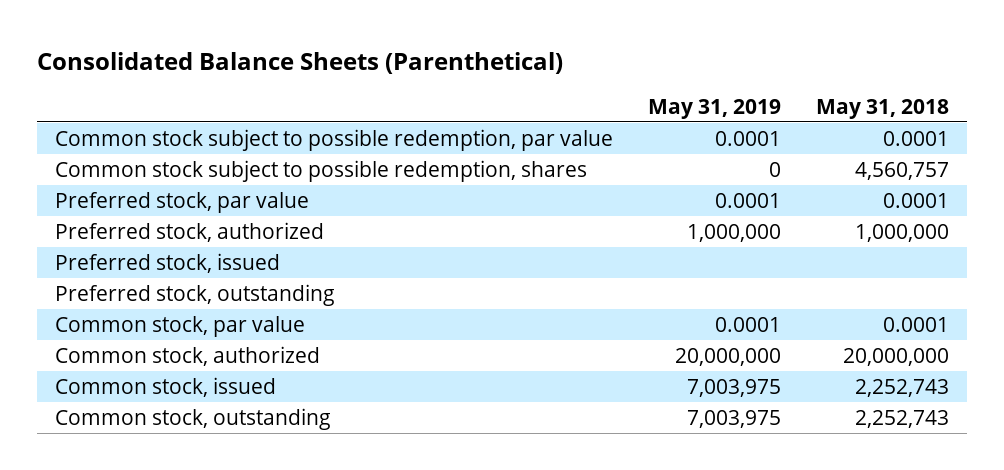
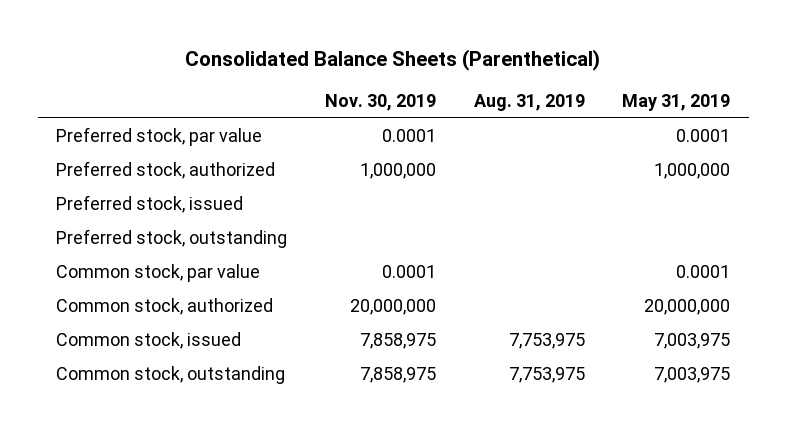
- | May 31, 2019 | May 31, 2018
+ | Nov. 30, 2019 | Aug. 31, 2019 | May 31, 2019
- Common stock subject to possible redemption, par value | 0.0001 | 0.0001
- Common stock subject to possible redemption, shares | 0 | 4,560,757

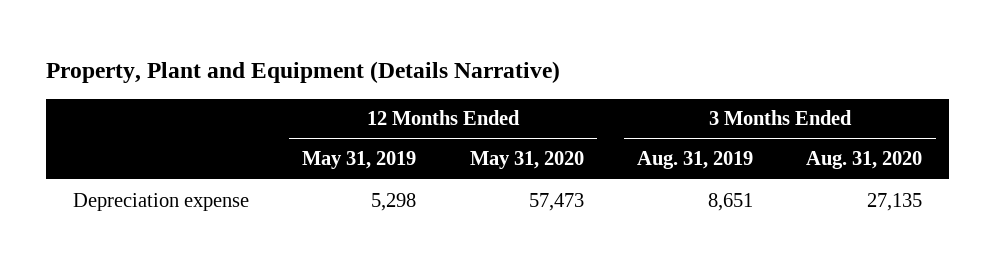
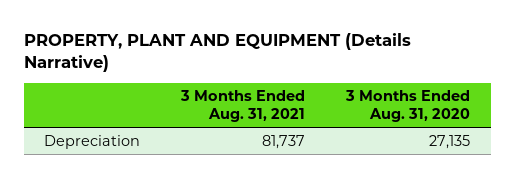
- Property, Plant and Equipment (Details Narrative)
+ PROPERTY, PLANT AND EQUIPMENT (Details Narrative)
- | 12 Months Ended May 31, 2019 | 12 Months Ended May 31, 2020 | 3 Months Ended Aug. 31, 2019 | 3 Months Ended Aug. 31, 2020
+ | 3 Months Ended Aug. 31, 2021 | 3 Months Ended Aug. 31, 2020
- Depreciation expense | 5,298 | 57,473 | 8,651 | 27,135
+ Depreciation | 81,737 | 27,135

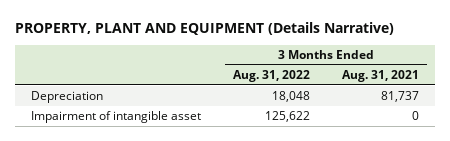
- | 3 Months Ended Aug. 31, 2021 | 3 Months Ended Aug. 31, 2020
+ | 3 Months Ended Aug. 31, 2022 | 3 Months Ended Aug. 31, 2021
+ Impairment of intangible asset | 125,622 | 0

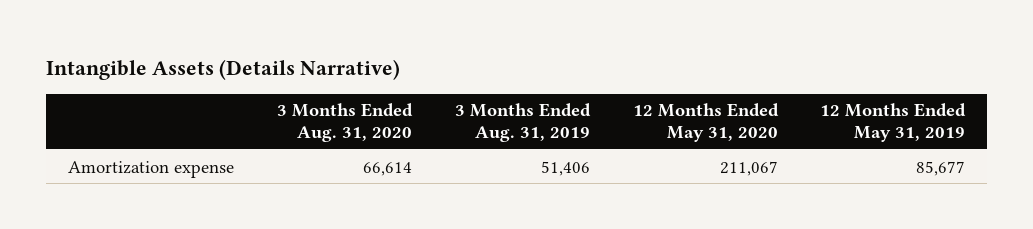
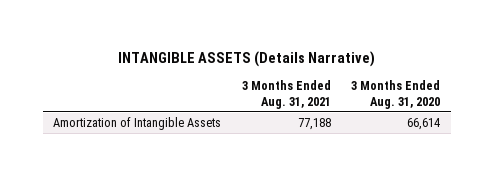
- Intangible Assets (Details Narrative)
+ INTANGIBLE ASSETS (Details Narrative)
- | 3 Months Ended Aug. 31, 2020 | 3 Months Ended Aug. 31, 2019 | 12 Months Ended May 31, 2020 | 12 Months Ended May 31, 2019
+ | 3 Months Ended Aug. 31, 2021 | 3 Months Ended Aug. 31, 2020
- Amortization expense | 66,614 | 51,406 | 211,067 | 85,677
+ Amortization of Intangible Assets | 77,188 | 66,614

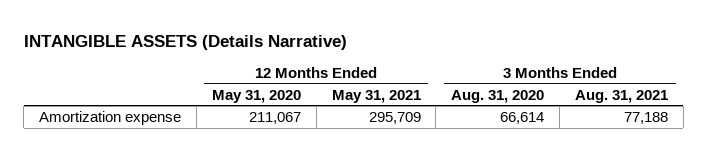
- | 3 Months Ended Aug. 31, 2021 | 3 Months Ended Aug. 31, 2020
+ | 12 Months Ended May 31, 2020 | 12 Months Ended May 31, 2021 | 3 Months Ended Aug. 31, 2020 | 3 Months Ended Aug. 31, 2021
- Amortization of Intangible Assets | 77,188 | 66,614
+ Amortization expense | 211,067 | 295,709 | 66,614 | 77,188

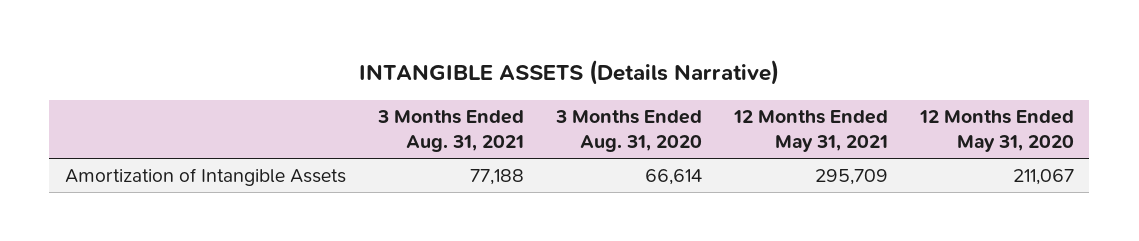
- | 12 Months Ended May 31, 2020 | 12 Months Ended May 31, 2021 | 3 Months Ended Aug. 31, 2020 | 3 Months Ended Aug. 31, 2021
+ | 3 Months Ended Aug. 31, 2021 | 3 Months Ended Aug. 31, 2020 | 12 Months Ended May 31, 2021 | 12 Months Ended May 31, 2020
- Amortization expense | 211,067 | 295,709 | 66,614 | 77,188
+ Amortization of Intangible Assets | 77,188 | 66,614 | 295,709 | 211,067

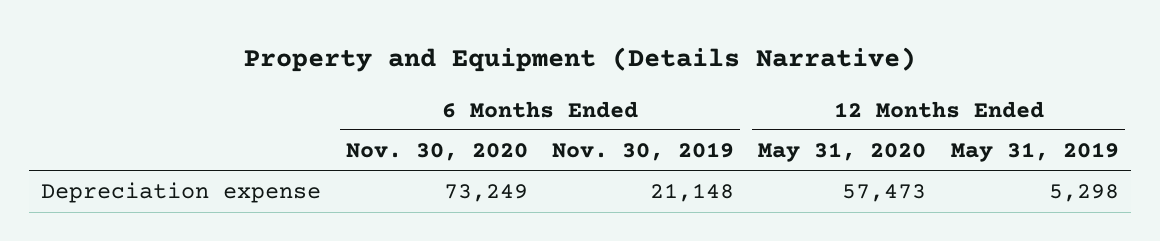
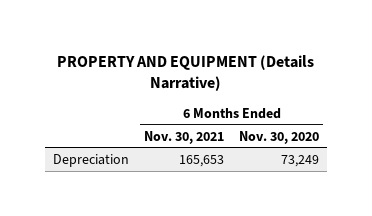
- Property and Equipment (Details Narrative)
+ PROPERTY AND EQUIPMENT (Details Narrative)
- | 6 Months Ended Nov. 30, 2020 | 6 Months Ended Nov. 30, 2019 | 12 Months Ended May 31, 2020 | 12 Months Ended May 31, 2019
+ | 6 Months Ended Nov. 30, 2021 | 6 Months Ended Nov. 30, 2020
- Depreciation expense | 73,249 | 21,148 | 57,473 | 5,298
+ Depreciation | 165,653 | 73,249

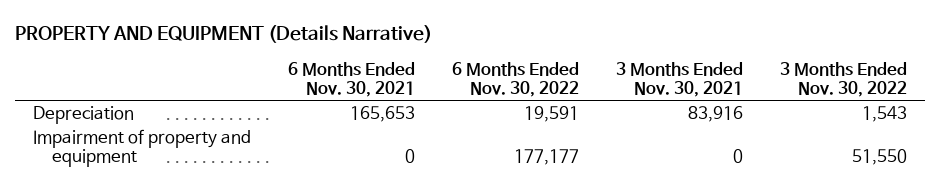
- | 6 Months Ended Nov. 30, 2021 | 6 Months Ended Nov. 30, 2020
+ | 6 Months Ended Nov. 30, 2021 | 6 Months Ended Nov. 30, 2022 | 3 Months Ended Nov. 30, 2021 | 3 Months Ended Nov. 30, 2022
+ Impairment of property and equipment | 0 | 177,177 | 0 | 51,550

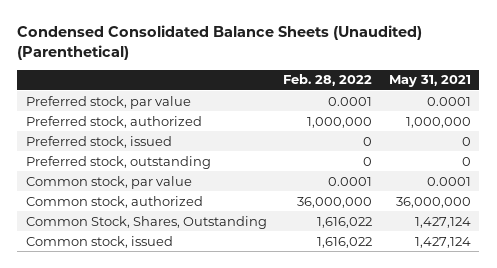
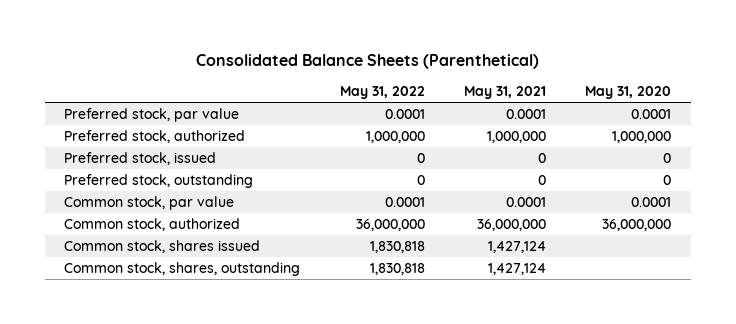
- Condensed Consolidated Balance Sheets (Unaudited) (Parenthetical)
+ Consolidated Balance Sheets (Parenthetical)
- | Feb. 28, 2022 | May 31, 2021
+ | May 31, 2022 | May 31, 2021 | May 31, 2020
- Common Stock, Shares, Outstanding | 1,616,022 | 1,427,124
- Common stock, issued | 1,616,022 | 1,427,124
+ Common stock, shares issued | 1,830,818 | 1,427,124 |
+ Common stock, shares, outstanding | 1,830,818 | 1,427,124 |

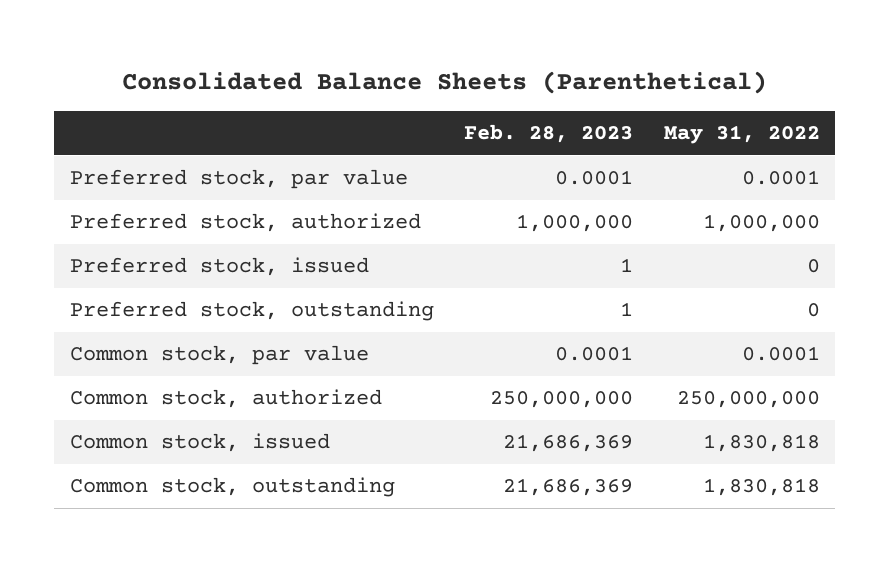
- | May 31, 2022 | May 31, 2021 | May 31, 2020
+ | Feb. 28, 2023 | May 31, 2022
- Common stock, authorized | 36,000,000 | 36,000,000 | 36,000,000
- Common stock, shares issued | 1,830,818 | 1,427,124 |
- Common stock, shares, outstanding | 1,830,818 | 1,427,124 |
+ Common stock, authorized | 250,000,000 | 250,000,000
+ Common stock, issued | 21,686,369 | 1,830,818
+ Common stock, outstanding | 21,686,369 | 1,830,818

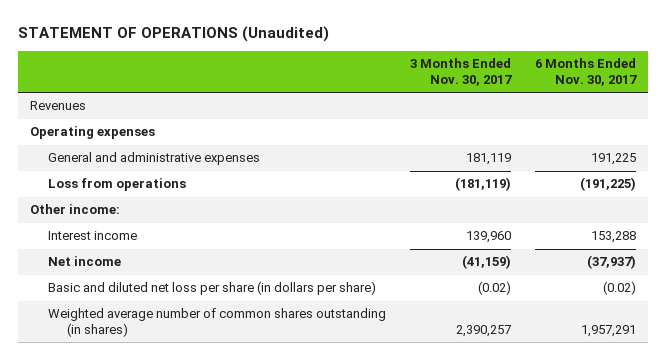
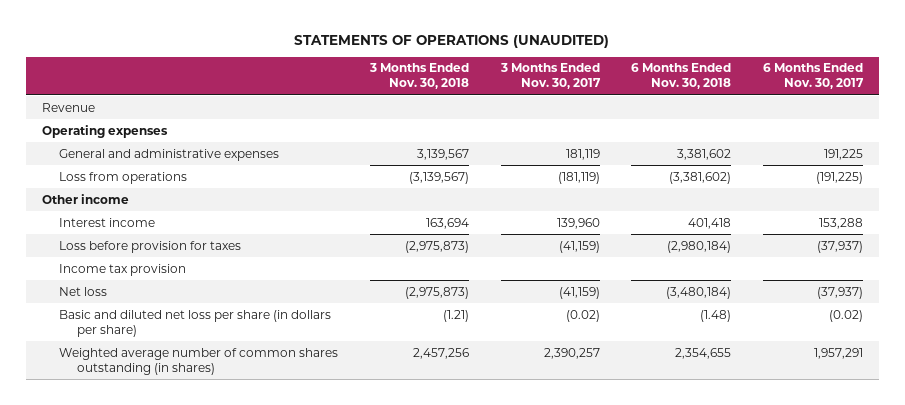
- STATEMENT OF OPERATIONS (Unaudited)
+ STATEMENTS OF OPERATIONS (UNAUDITED)
- | 3 Months Ended Nov. 30, 2017 | 6 Months Ended Nov. 30, 2017
+ | 3 Months Ended Nov. 30, 2018 | 3 Months Ended Nov. 30, 2017 | 6 Months Ended Nov. 30, 2018 | 6 Months Ended Nov. 30, 2017
- Revenues
+ Revenue
- Other income:
+ Other income
- Net income | (41,159) | (37,937)
+ Loss before provision for taxes | (2,975,873) | (41,159) | (2,980,184) | (37,937)
+ Income tax provision
+ Net loss | (2,975,873) | (41,159) | (3,480,184) | (37,937)

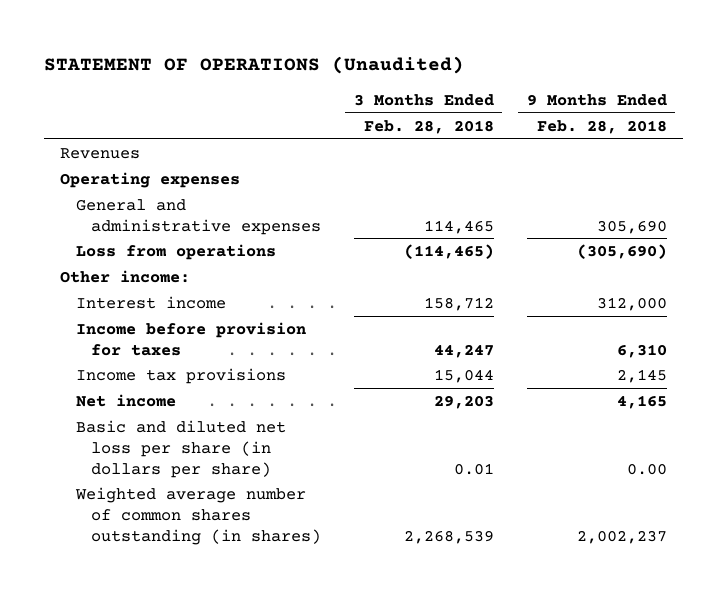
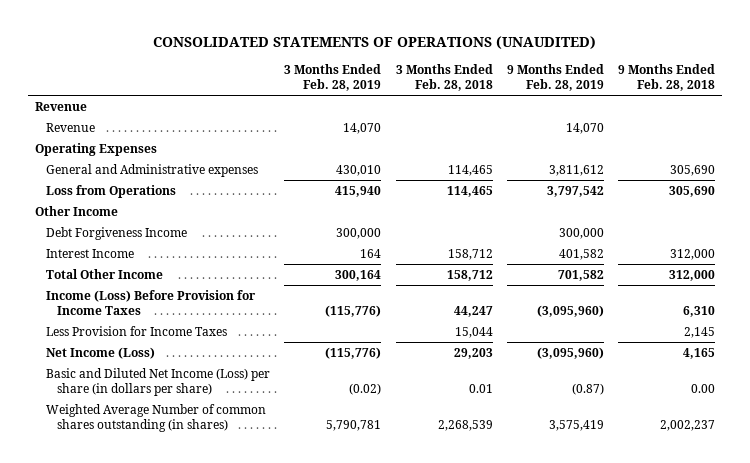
- STATEMENT OF OPERATIONS (Unaudited)
+ CONSOLIDATED STATEMENTS OF OPERATIONS (UNAUDITED)
- | 3 Months Ended Feb. 28, 2018 | 9 Months Ended Feb. 28, 2018
+ | 3 Months Ended Feb. 28, 2019 | 3 Months Ended Feb. 28, 2018 | 9 Months Ended Feb. 28, 2019 | 9 Months Ended Feb. 28, 2018
- Revenues
- Operating expenses
- General and administrative expenses | 114,465 | 305,690
- Loss from operations | (114,465) | (305,690)
- Other income:
- Interest income | 158,712 | 312,000
- Income before provision for taxes | 44,247 | 6,310
- Income tax provisions | 15,044 | 2,145
- Net income | 29,203 | 4,165
- Basic and diluted net loss per share (in dollars per share) | 0.01 | 0.00
- Weighted average number of common shares outstanding (in shares) | 2,268,539 | 2,002,237
+ Revenue
+ Revenue | 14,070 | | 14,070 |
+ Operating Expenses
+ General and Administrative expenses | 430,010 | 114,465 | 3,811,612 | 305,690
+ Loss from Operations | 415,940 | 114,465 | 3,797,542 | 305,690
+ Other Income
+ Debt Forgiveness Income | 300,000 | | 300,000 |
+ Interest Income | 164 | 158,712 | 401,582 | 312,000
+ Total Other Income | 300,164 | 158,712 | 701,582 | 312,000
+ Income (Loss) Before Provision for Income Taxes | (115,776) | 44,247 | (3,095,960) | 6,310
+ Less Provision for Income Taxes | | 15,044 | | 2,145
+ Net Income (Loss) | (115,776) | 29,203 | (3,095,960) | 4,165
+ Basic and Diluted Net Income (Loss) per share (in dollars per share) | (0.02) | 0.01 | (0.87) | 0.00
+ Weighted Average Number of common shares outstanding (in shares) | 5,790,781 | 2,268,539 | 3,575,419 | 2,002,237

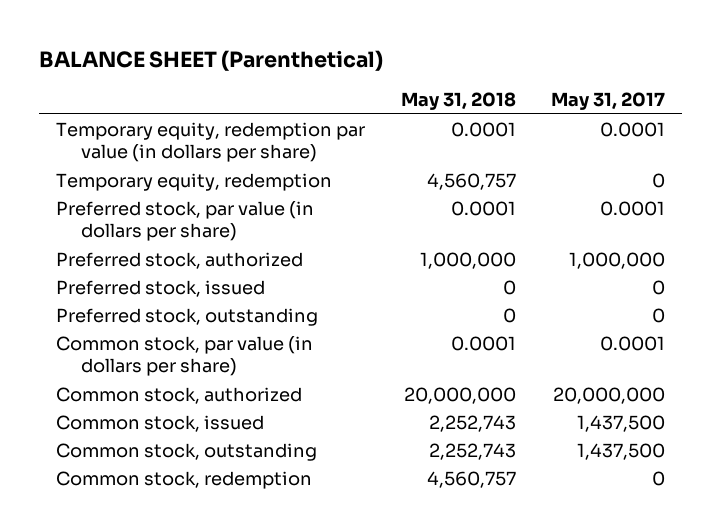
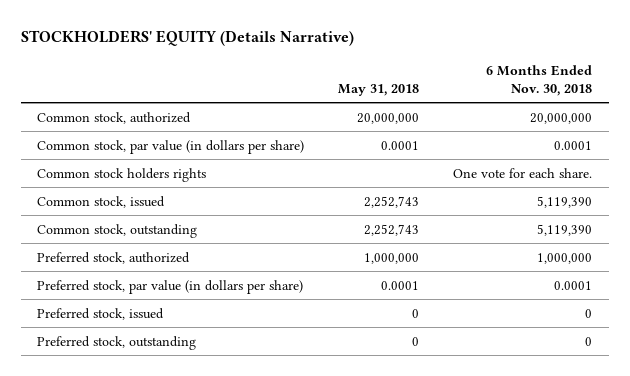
- BALANCE SHEET (Parenthetical)
+ STOCKHOLDERS' EQUITY (Details Narrative)
- | May 31, 2018 | May 31, 2017
+ | May 31, 2018 | 6 Months Ended Nov. 30, 2018
- Temporary equity, redemption par value (in dollars per share) | 0.0001 | 0.0001
- Temporary equity, redemption | 4,560,757 | 0
moved down: Common stock, par value (in dollars per share) | 0.0001 | 0.0001
+ Common stock holders rights | | One vote for each share.
- Common stock, redemption | 4,560,757 | 0
moved down: Preferred stock, authorized | 1,000,000 | 1,000,000
moved down: Preferred stock, par value (in dollars per share) | 0.0001 | 0.0001
moved down: Preferred stock, issued | 0 | 0
moved down: Preferred stock, outstanding | 0 | 0

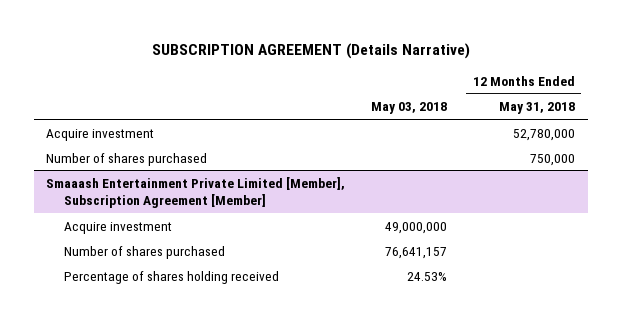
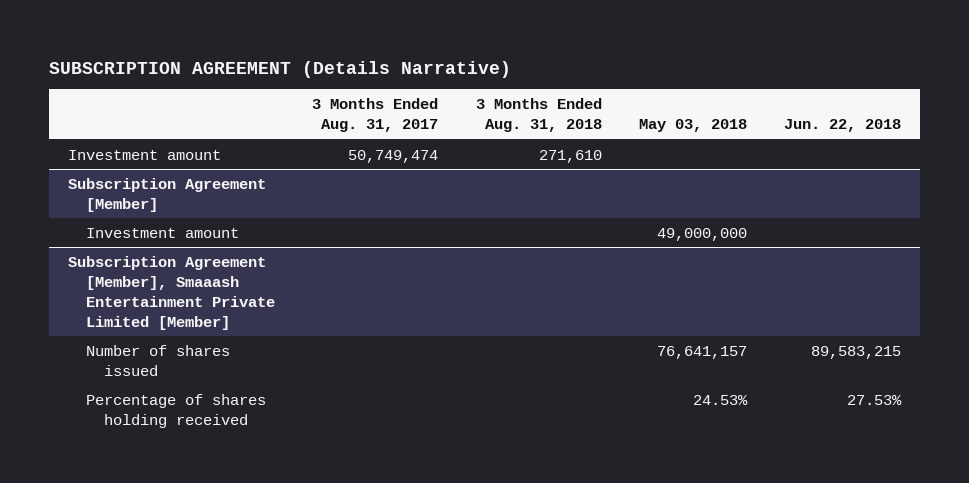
- | May 03, 2018 | 12 Months Ended May 31, 2018
+ | 3 Months Ended Aug. 31, 2017 | 3 Months Ended Aug. 31, 2018 | May 03, 2018 | Jun. 22, 2018
- Acquire investment | | 52,780,000
- Number of shares purchased | | 750,000
- Smaaash Entertainment Private Limited [Member], Subscription Agreement [Member]
- Acquire investment | 49,000,000 |
- Number of shares purchased | 76,641,157 |
+ Investment amount | 50,749,474 | 271,610 | |
+ Subscription Agreement [Member]
+ Investment amount | | | 49,000,000 |
+ Subscription Agreement [Member], Smaaash Entertainment Private Limited [Member]
+ Number of shares issued | | | 76,641,157 | 89,583,215

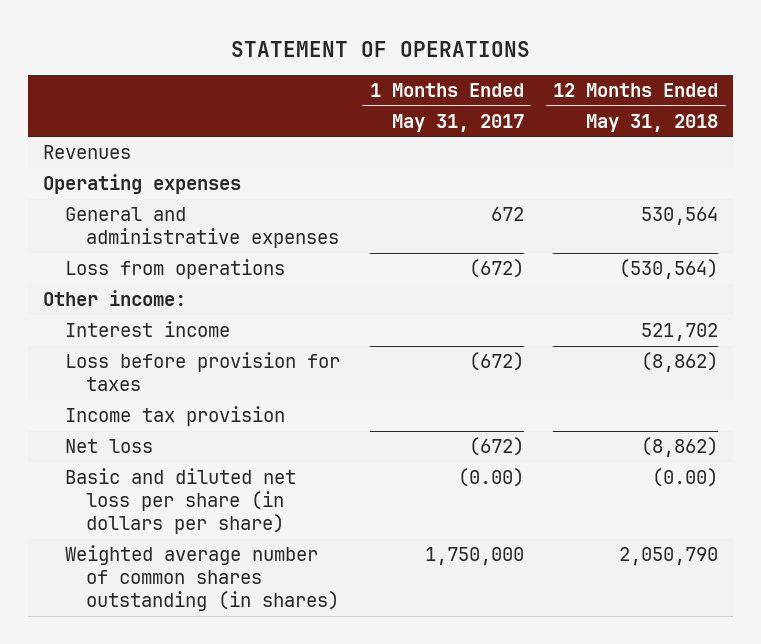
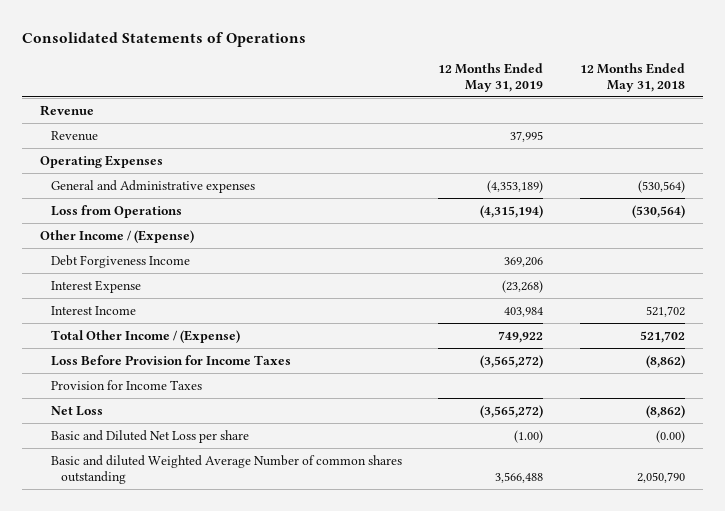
- STATEMENT OF OPERATIONS
+ Consolidated Statements of Operations
- | 1 Months Ended May 31, 2017 | 12 Months Ended May 31, 2018
+ | 12 Months Ended May 31, 2019 | 12 Months Ended May 31, 2018
- Revenues
- Operating expenses
- General and administrative expenses | 672 | 530,564
- Loss from operations | (672) | (530,564)
- Other income:
- Interest income | | 521,702
- Loss before provision for taxes | (672) | (8,862)
- Income tax provision
- Net loss | (672) | (8,862)
- Basic and diluted net loss per share (in dollars per share) | (0.00) | (0.00)
- Weighted average number of common shares outstanding (in shares) | 1,750,000 | 2,050,790
+ Revenue
+ Revenue | 37,995 |
+ Operating Expenses
+ General and Administrative expenses | (4,353,189) | (530,564)
+ Loss from Operations | (4,315,194) | (530,564)
+ Other Income / (Expense)
+ Debt Forgiveness Income | 369,206 |
+ Interest Expense | (23,268) |
+ Interest Income | 403,984 | 521,702
+ Total Other Income / (Expense) | 749,922 | 521,702
+ Loss Before Provision for Income Taxes | (3,565,272) | (8,862)
+ Provision for Income Taxes
+ Net Loss | (3,565,272) | (8,862)
+ Basic and Diluted Net Loss per share | (1.00) | (0.00)
+ Basic and diluted Weighted Average Number of common shares outstanding | 3,566,488 | 2,050,790

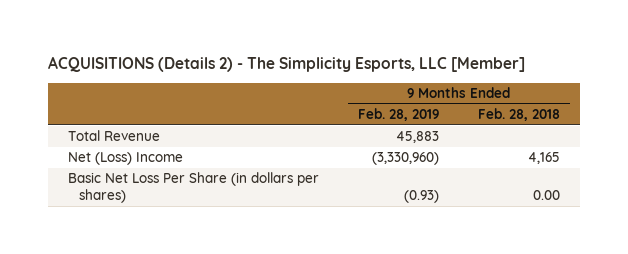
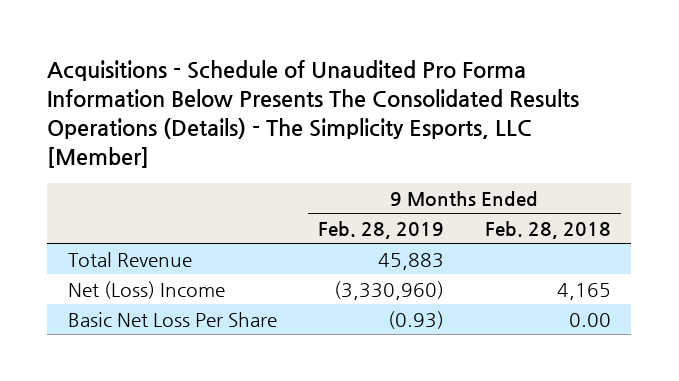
- ACQUISITIONS (Details 2) - The Simplicity Esports, LLC [Member]
+ Acquisitions - Schedule of Unaudited Pro Forma Information Below Presents The Consolidated Results Operations (Details) - The Simplicity Esports, LLC [Member]
- Basic Net Loss Per Share (in dollars per shares) | (0.93) | 0.00
+ Basic Net Loss Per Share | (0.93) | 0.00

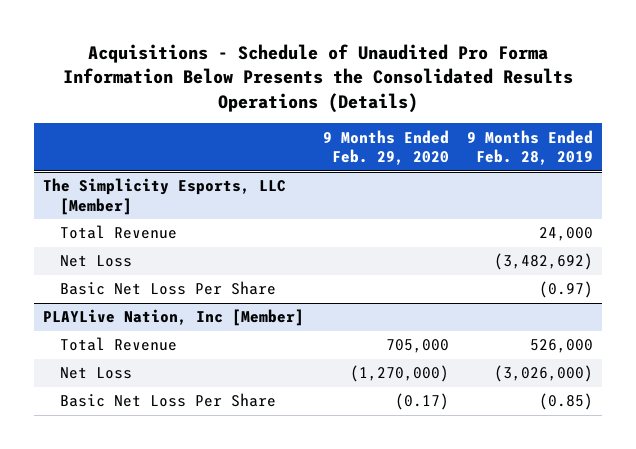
- Acquisitions - Schedule of Unaudited Pro Forma Information Below Presents The Consolidated Results Operations (Details) - The Simplicity Esports, LLC [Member]
+ Acquisitions - Schedule of Unaudited Pro Forma Information Below Presents the Consolidated Results Operations (Details)
- | 9 Months Ended Feb. 28, 2019 | 9 Months Ended Feb. 28, 2018
+ | 9 Months Ended Feb. 29, 2020 | 9 Months Ended Feb. 28, 2019
- Total Revenue | 45,883 |
- Net (Loss) Income | (3,330,960) | 4,165
- Basic Net Loss Per Share | (0.93) | 0.00
+ The Simplicity Esports, LLC [Member]
+ Total Revenue | | 24,000
+ Net Loss | | (3,482,692)
+ Basic Net Loss Per Share | | (0.97)
+ PLAYLive Nation, Inc [Member]
+ Total Revenue | 705,000 | 526,000
+ Net Loss | (1,270,000) | (3,026,000)
+ Basic Net Loss Per Share | (0.17) | (0.85)

